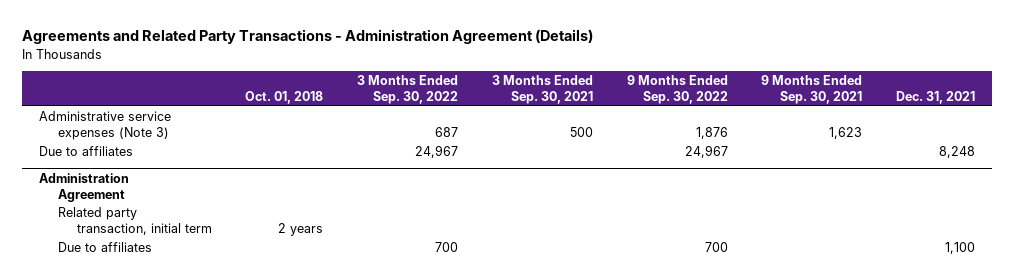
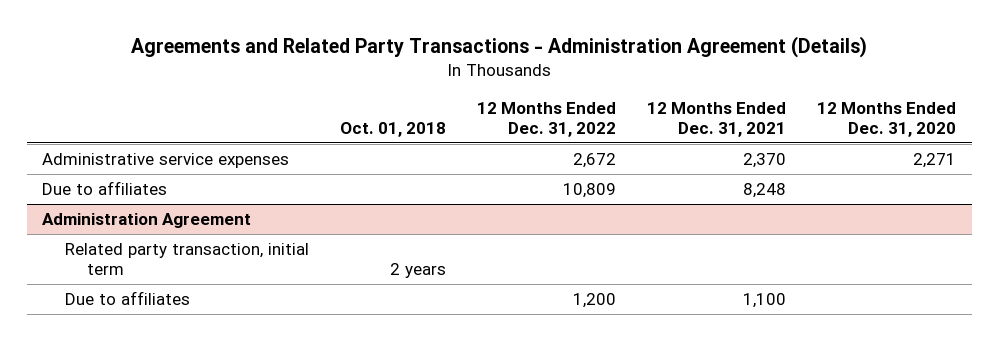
- | Oct. 01, 2018 | 3 Months Ended Sep. 30, 2022 | 3 Months Ended Sep. 30, 2021 | 9 Months Ended Sep. 30, 2022 | 9 Months Ended Sep. 30, 2021 | Dec. 31, 2021
+ | Oct. 01, 2018 | 12 Months Ended Dec. 31, 2022 | 12 Months Ended Dec. 31, 2021 | 12 Months Ended Dec. 31, 2020
- Administrative service expenses (Note 3) | | 687 | 500 | 1,876 | 1,623 |
+ Administrative service expenses | | 2,672 | 2,370 | 2,271

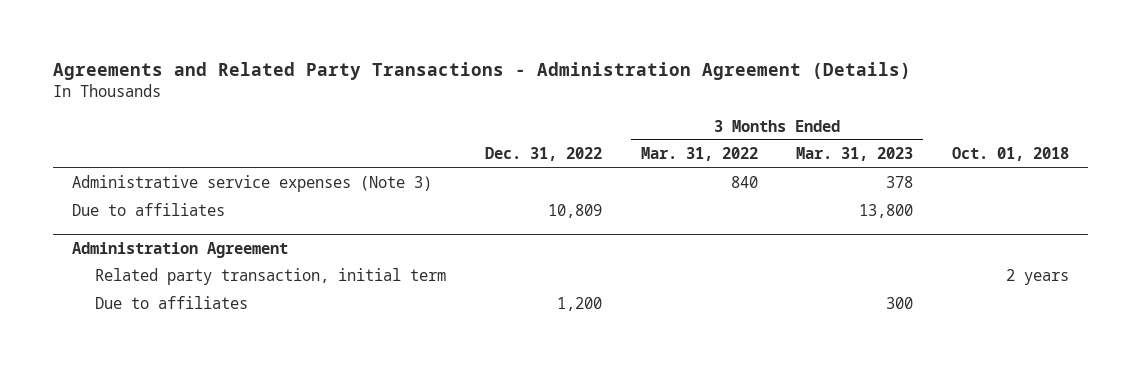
- | Oct. 01, 2018 | 12 Months Ended Dec. 31, 2022 | 12 Months Ended Dec. 31, 2021 | 12 Months Ended Dec. 31, 2020
+ | Dec. 31, 2022 | 3 Months Ended Mar. 31, 2022 | 3 Months Ended Mar. 31, 2023 | Oct. 01, 2018
- Administrative service expenses | | 2,672 | 2,370 | 2,271
+ Administrative service expenses (Note 3) | | 840 | 378 |

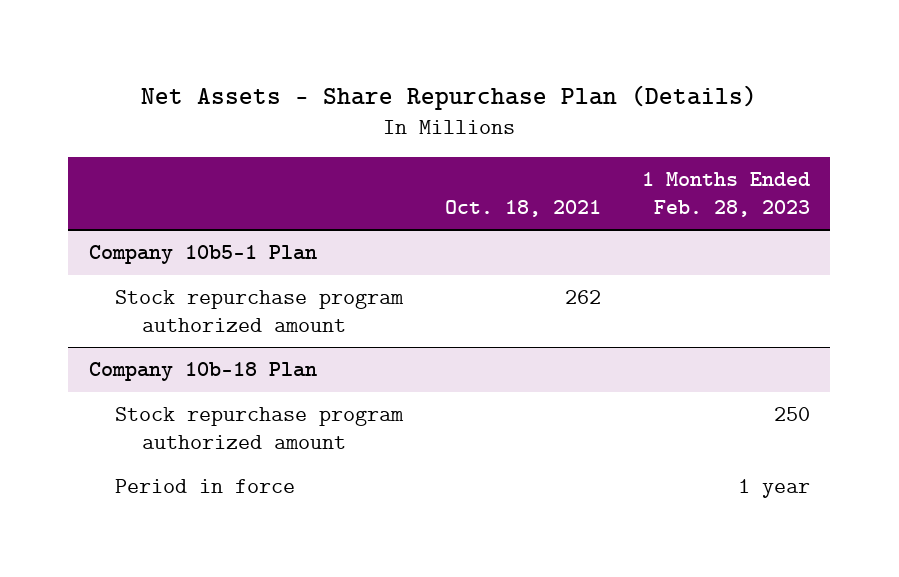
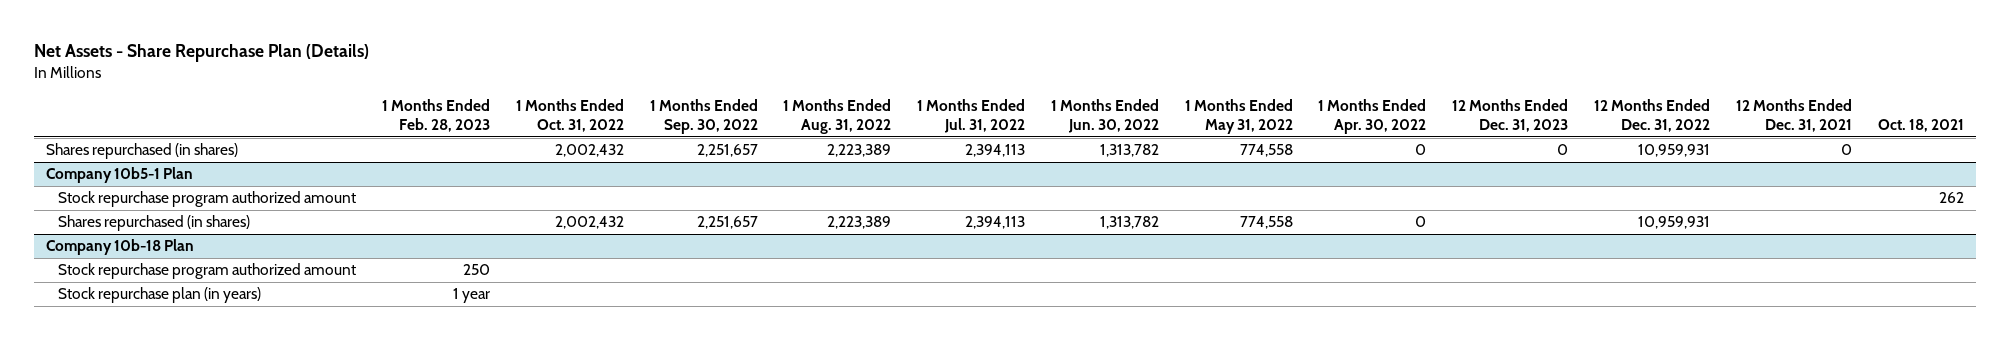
- | Oct. 18, 2021 | 1 Months Ended Feb. 28, 2023
+ | 1 Months Ended Feb. 28, 2023 | 1 Months Ended Oct. 31, 2022 | 1 Months Ended Sep. 30, 2022 | 1 Months Ended Aug. 31, 2022 | 1 Months Ended Jul. 31, 2022 | 1 Months Ended Jun. 30, 2022 | 1 Months Ended May 31, 2022 | 1 Months Ended Apr. 30, 2022 | 12 Months Ended Dec. 31, 2023 | 12 Months Ended Dec. 31, 2022 | 12 Months Ended Dec. 31, 2021 | Oct. 18, 2021
+ Shares repurchased (in shares) | | 2,002,432 | 2,251,657 | 2,223,389 | 2,394,113 | 1,313,782 | 774,558 | 0 | 0 | 10,959,931 | 0 |
@ Company 10b5-1 Plan
+ Shares repurchased (in shares) | | 2,002,432 | 2,251,657 | 2,223,389 | 2,394,113 | 1,313,782 | 774,558 | 0 | | 10,959,931 | |
@ Company 10b-18 Plan
- Period in force | | 1 year
+ Stock repurchase plan (in years) | 1 year | | | | | | | | | | |

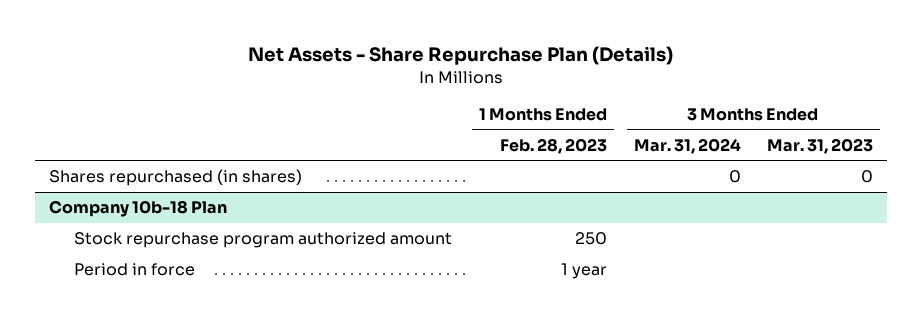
- | 1 Months Ended Feb. 28, 2023 | 1 Months Ended Oct. 31, 2022 | 1 Months Ended Sep. 30, 2022 | 1 Months Ended Aug. 31, 2022 | 1 Months Ended Jul. 31, 2022 | 1 Months Ended Jun. 30, 2022 | 1 Months Ended May 31, 2022 | 1 Months Ended Apr. 30, 2022 | 12 Months Ended Dec. 31, 2023 | 12 Months Ended Dec. 31, 2022 | 12 Months Ended Dec. 31, 2021 | Oct. 18, 2021
+ | 1 Months Ended Feb. 28, 2023 | 3 Months Ended Mar. 31, 2024 | 3 Months Ended Mar. 31, 2023
- Company 10b5-1 Plan
- Stock repurchase program authorized amount | | | | | | | | | | | | 262
- Shares repurchased (in shares) | | 2,002,432 | 2,251,657 | 2,223,389 | 2,394,113 | 1,313,782 | 774,558 | 0 | | 10,959,931 | |
@ Company 10b-18 Plan
- Stock repurchase plan (in years) | 1 year | | | | | | | | | | |
+ Period in force | 1 year | |

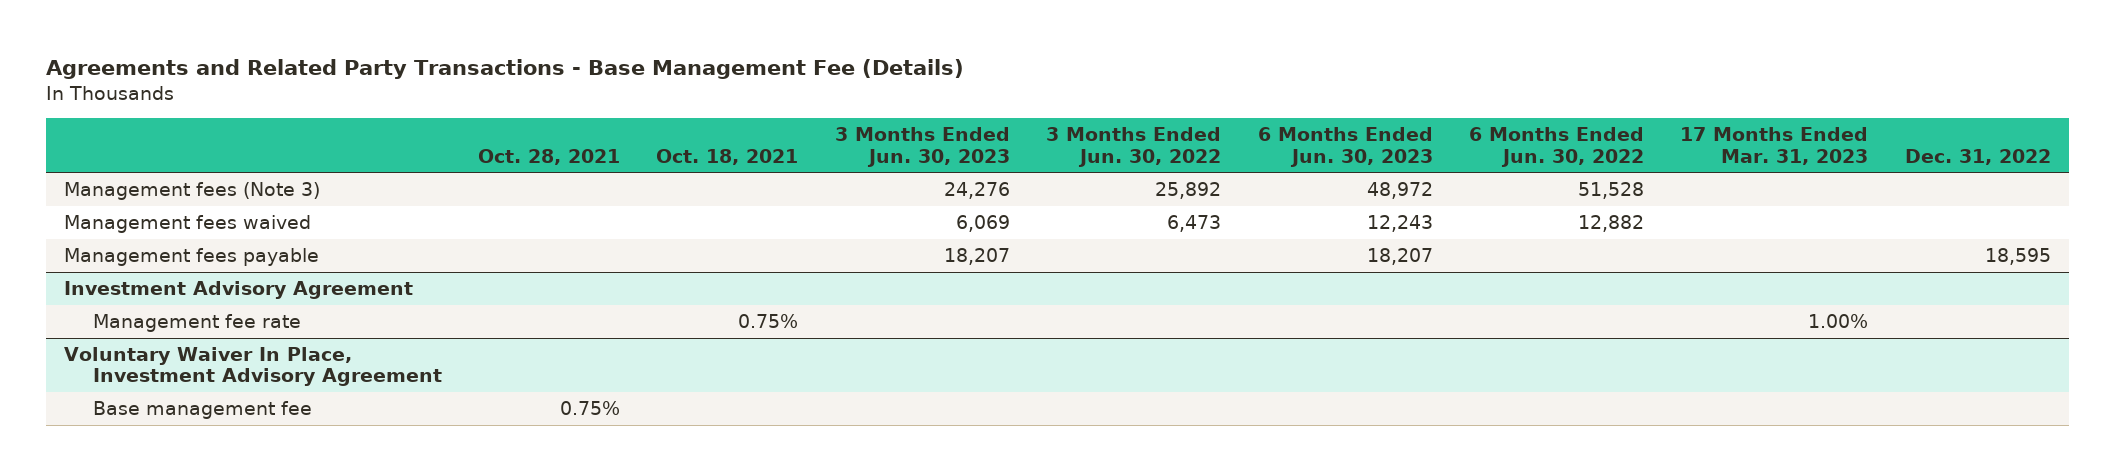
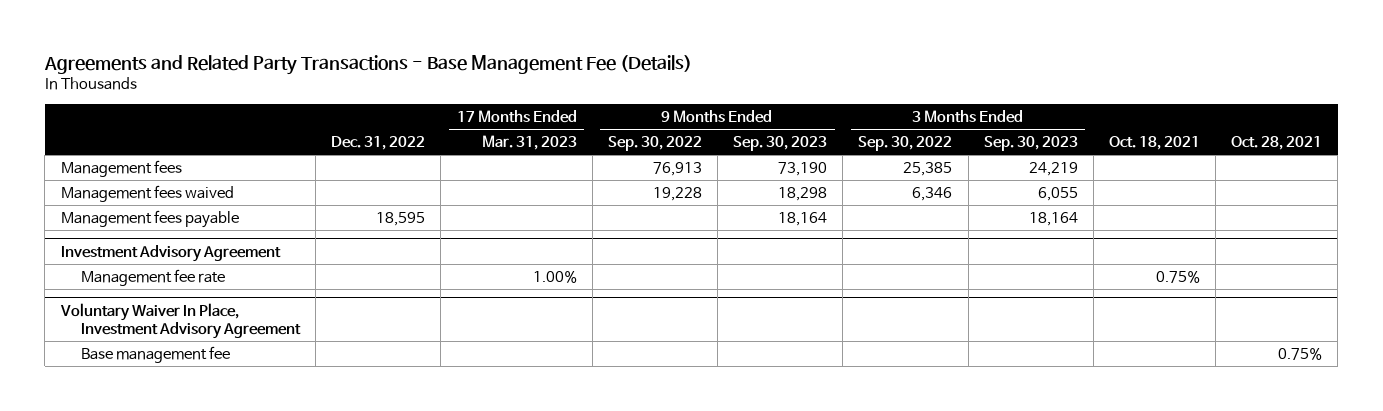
- | Oct. 28, 2021 | Oct. 18, 2021 | 3 Months Ended Jun. 30, 2023 | 3 Months Ended Jun. 30, 2022 | 6 Months Ended Jun. 30, 2023 | 6 Months Ended Jun. 30, 2022 | 17 Months Ended Mar. 31, 2023 | Dec. 31, 2022
+ | Dec. 31, 2022 | 17 Months Ended Mar. 31, 2023 | 9 Months Ended Sep. 30, 2022 | 9 Months Ended Sep. 30, 2023 | 3 Months Ended Sep. 30, 2022 | 3 Months Ended Sep. 30, 2023 | Oct. 18, 2021 | Oct. 28, 2021
- Management fees (Note 3) | | | 24,276 | 25,892 | 48,972 | 51,528 | |
+ Management fees | | | 76,913 | 73,190 | 25,385 | 24,219 | |

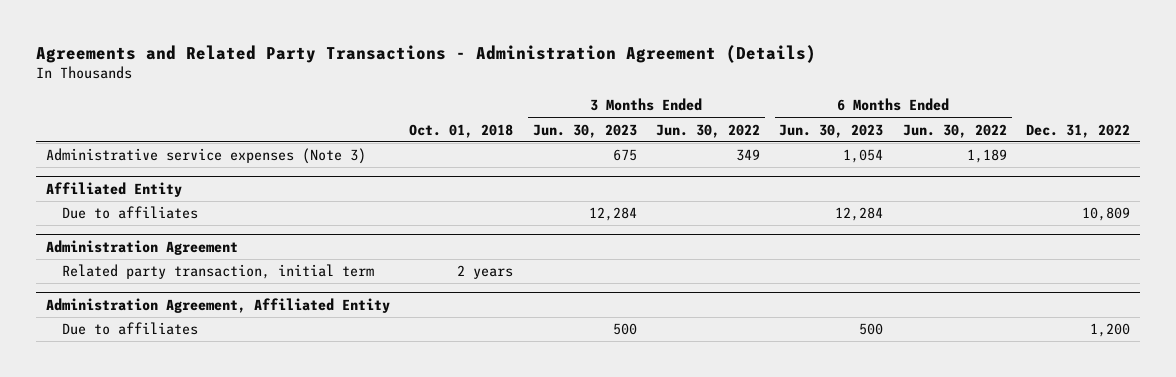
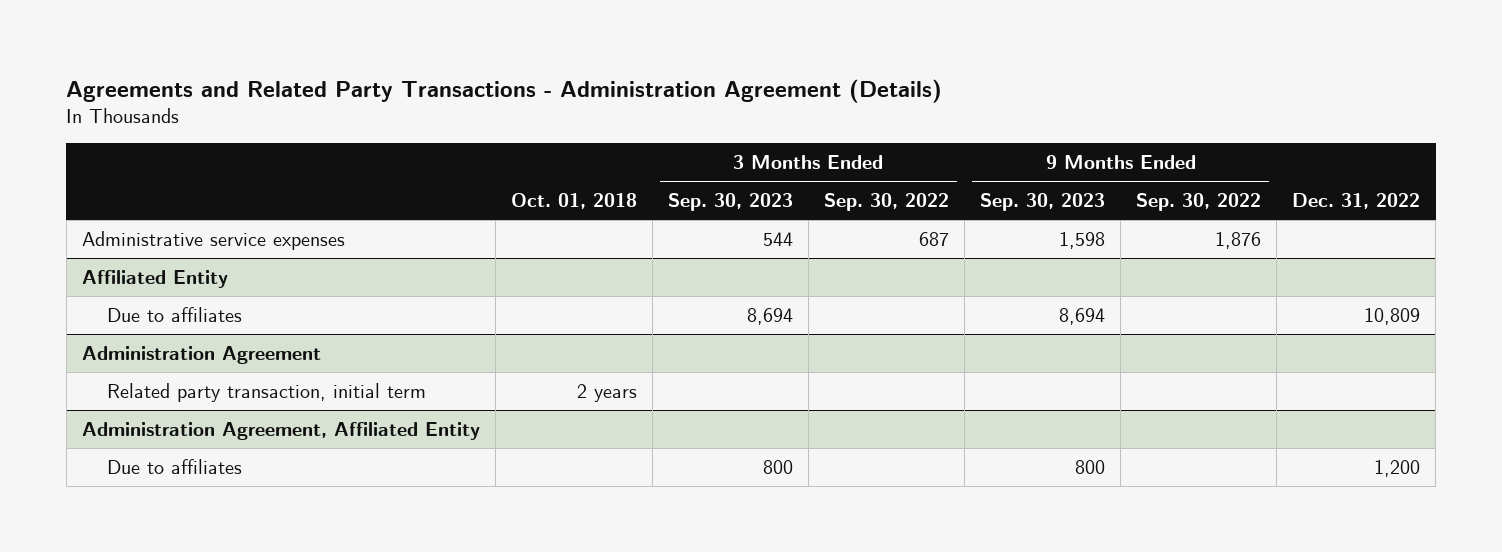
- | Oct. 01, 2018 | 3 Months Ended Jun. 30, 2023 | 3 Months Ended Jun. 30, 2022 | 6 Months Ended Jun. 30, 2023 | 6 Months Ended Jun. 30, 2022 | Dec. 31, 2022
+ | Oct. 01, 2018 | 3 Months Ended Sep. 30, 2023 | 3 Months Ended Sep. 30, 2022 | 9 Months Ended Sep. 30, 2023 | 9 Months Ended Sep. 30, 2022 | Dec. 31, 2022
- Administrative service expenses (Note 3) | | 675 | 349 | 1,054 | 1,189 |
+ Administrative service expenses | | 544 | 687 | 1,598 | 1,876 |

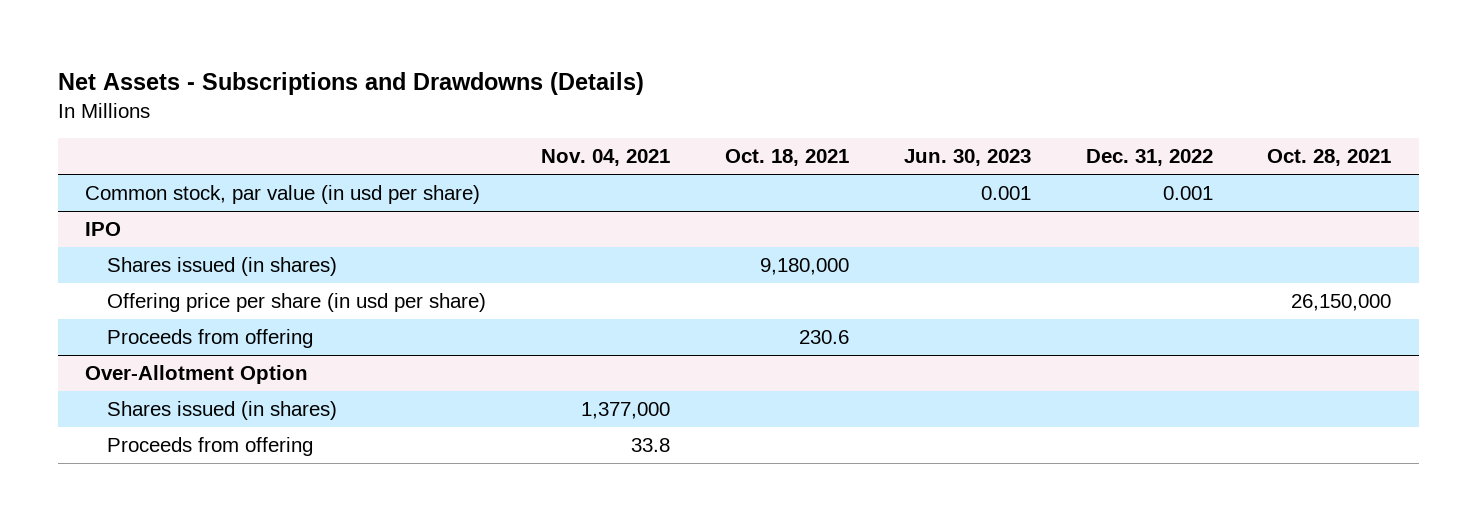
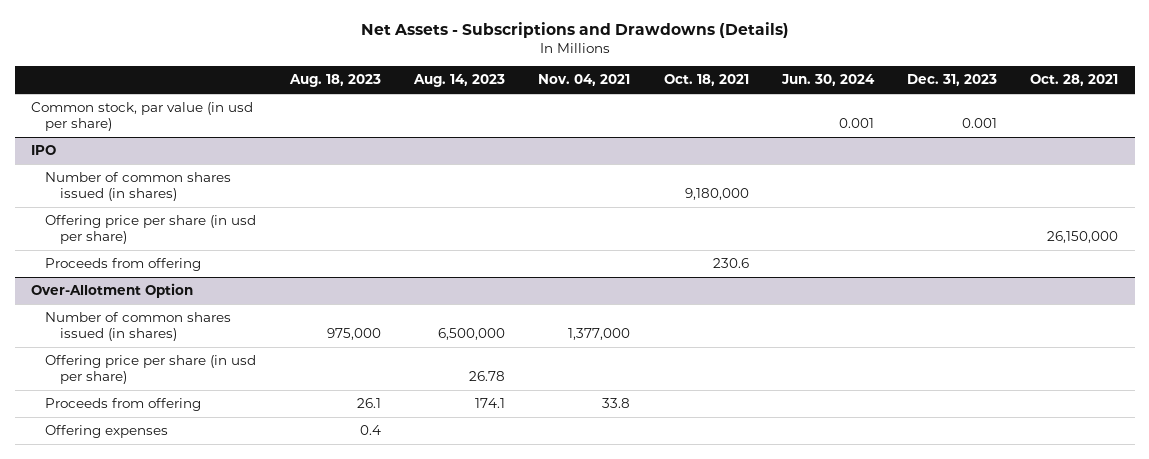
- | Nov. 04, 2021 | Oct. 18, 2021 | Jun. 30, 2023 | Dec. 31, 2022 | Oct. 28, 2021
+ | Aug. 18, 2023 | Aug. 14, 2023 | Nov. 04, 2021 | Oct. 18, 2021 | Jun. 30, 2024 | Dec. 31, 2023 | Oct. 28, 2021
@ IPO
- Shares issued (in shares) | | 9,180,000 | | |
+ Number of common shares issued (in shares) | | | | 9,180,000 | | |
@ Over-Allotment Option
- Shares issued (in shares) | 1,377,000 | | | |
+ Number of common shares issued (in shares) | 975,000 | 6,500,000 | 1,377,000 | | | |
+ Offering price per share (in usd per share) | | 26.78 | | | | |
+ Offering expenses | 0.4 | | | | | |

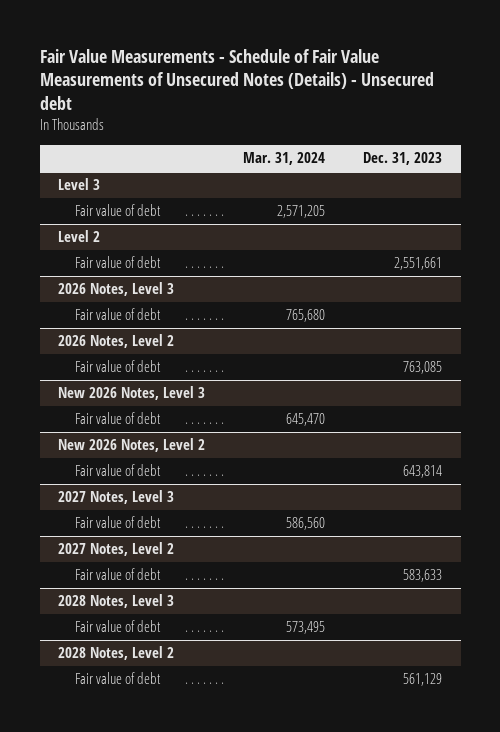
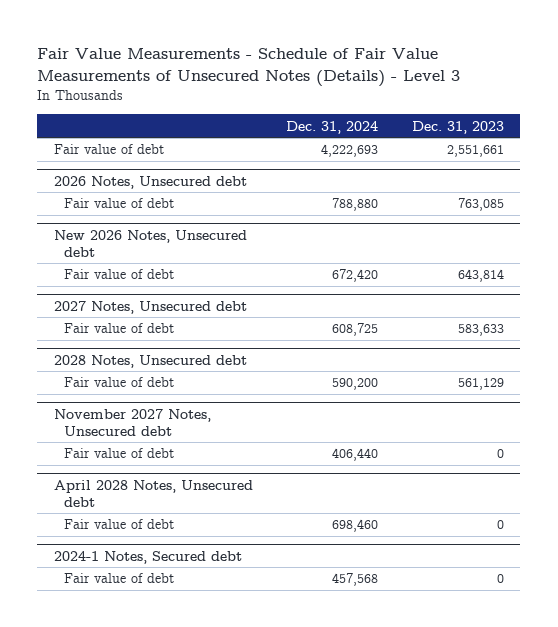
- Fair Value Measurements - Schedule of Fair Value Measurements of Unsecured Notes (Details) - Unsecured debt
+ Fair Value Measurements - Schedule of Fair Value Measurements of Unsecured Notes (Details) - Level 3
- | Mar. 31, 2024 | Dec. 31, 2023
+ | Dec. 31, 2024 | Dec. 31, 2023
- Level 3
- Fair value of debt | 2,571,205 |
- Level 2
- 2026 Notes, Level 3
- Fair value of debt | 765,680 |
- 2026 Notes, Level 2
+ 2026 Notes, Unsecured debt
- New 2026 Notes, Level 3
- Fair value of debt | 645,470 |
- New 2026 Notes, Level 2
+ New 2026 Notes, Unsecured debt
- 2027 Notes, Level 3
- Fair value of debt | 586,560 |
- 2027 Notes, Level 2
+ 2027 Notes, Unsecured debt
- 2028 Notes, Level 3
- Fair value of debt | 573,495 |
- 2028 Notes, Level 2
+ 2028 Notes, Unsecured debt
+ November 2027 Notes, Unsecured debt
+ Fair value of debt | 406,440 | 0
+ April 2028 Notes, Unsecured debt
+ Fair value of debt | 698,460 | 0
+ 2024-1 Notes, Secured debt
+ Fair value of debt | 457,568 | 0

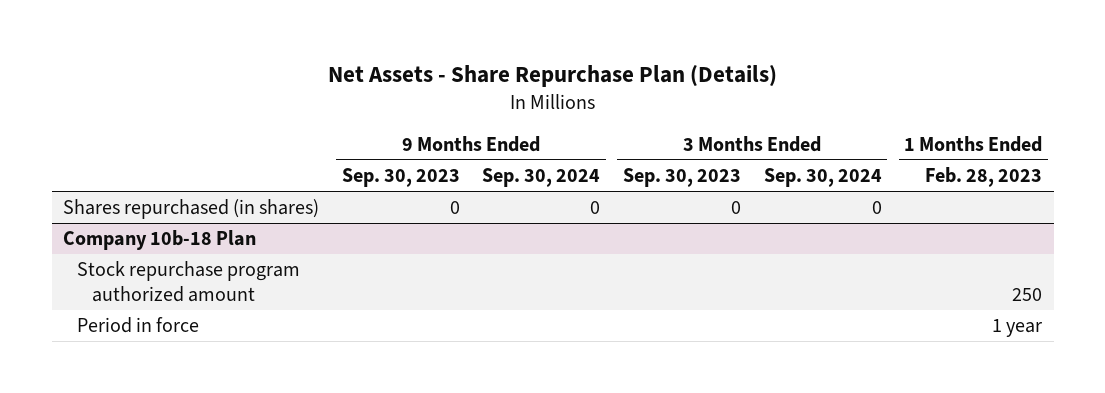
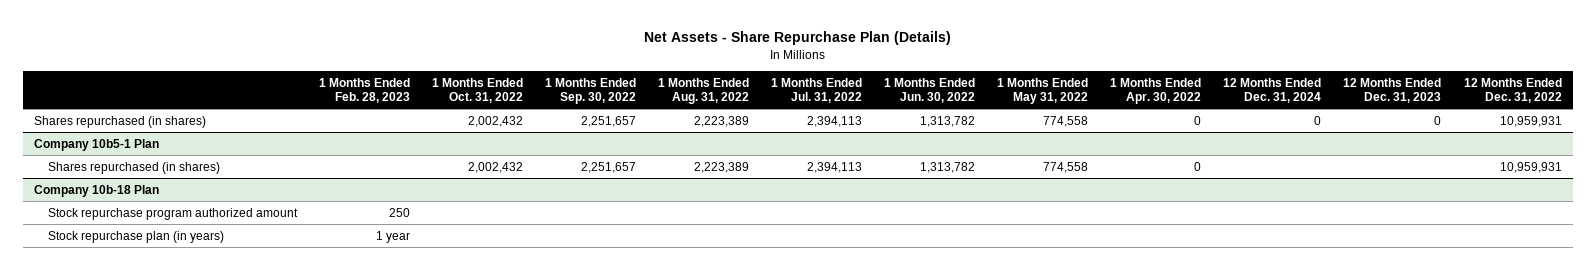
- | 9 Months Ended Sep. 30, 2023 | 9 Months Ended Sep. 30, 2024 | 3 Months Ended Sep. 30, 2023 | 3 Months Ended Sep. 30, 2024 | 1 Months Ended Feb. 28, 2023
+ | 1 Months Ended Feb. 28, 2023 | 1 Months Ended Oct. 31, 2022 | 1 Months Ended Sep. 30, 2022 | 1 Months Ended Aug. 31, 2022 | 1 Months Ended Jul. 31, 2022 | 1 Months Ended Jun. 30, 2022 | 1 Months Ended May 31, 2022 | 1 Months Ended Apr. 30, 2022 | 12 Months Ended Dec. 31, 2024 | 12 Months Ended Dec. 31, 2023 | 12 Months Ended Dec. 31, 2022
+ Company 10b5-1 Plan
+ Shares repurchased (in shares) | | 2,002,432 | 2,251,657 | 2,223,389 | 2,394,113 | 1,313,782 | 774,558 | 0 | | | 10,959,931
@ Company 10b-18 Plan
- Period in force | | | | | 1 year
+ Stock repurchase plan (in years) | 1 year | | | | | | | | | |

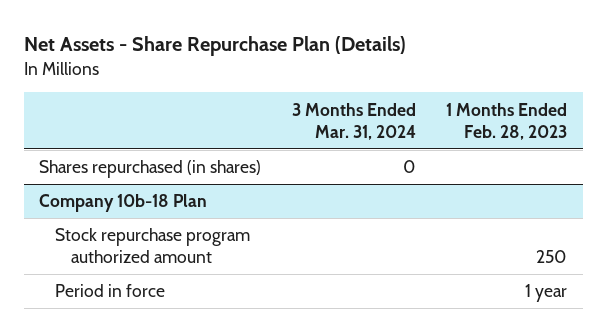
- | 1 Months Ended Feb. 28, 2023 | 1 Months Ended Oct. 31, 2022 | 1 Months Ended Sep. 30, 2022 | 1 Months Ended Aug. 31, 2022 | 1 Months Ended Jul. 31, 2022 | 1 Months Ended Jun. 30, 2022 | 1 Months Ended May 31, 2022 | 1 Months Ended Apr. 30, 2022 | 12 Months Ended Dec. 31, 2024 | 12 Months Ended Dec. 31, 2023 | 12 Months Ended Dec. 31, 2022
+ | 3 Months Ended Mar. 31, 2024 | 1 Months Ended Feb. 28, 2023
- Company 10b5-1 Plan
- Shares repurchased (in shares) | | 2,002,432 | 2,251,657 | 2,223,389 | 2,394,113 | 1,313,782 | 774,558 | 0 | | | 10,959,931
@ Company 10b-18 Plan
- Stock repurchase plan (in years) | 1 year | | | | | | | | | |
+ Period in force | | 1 year

